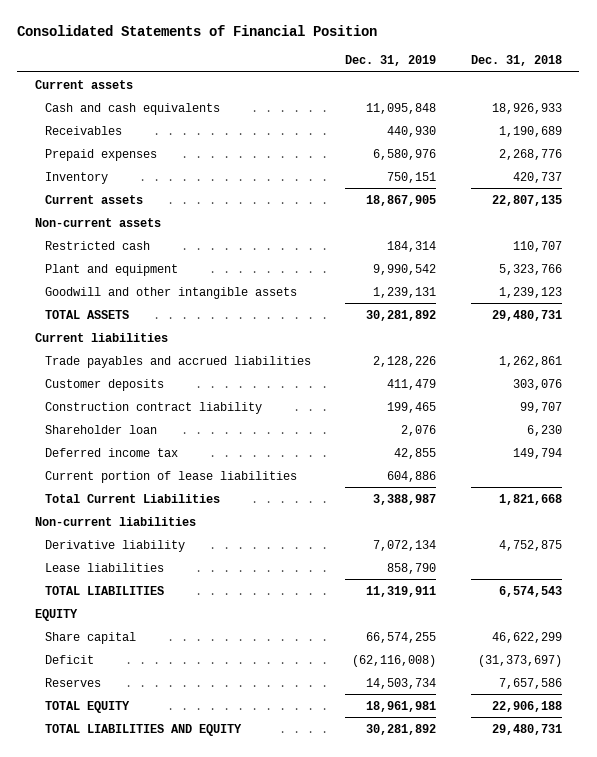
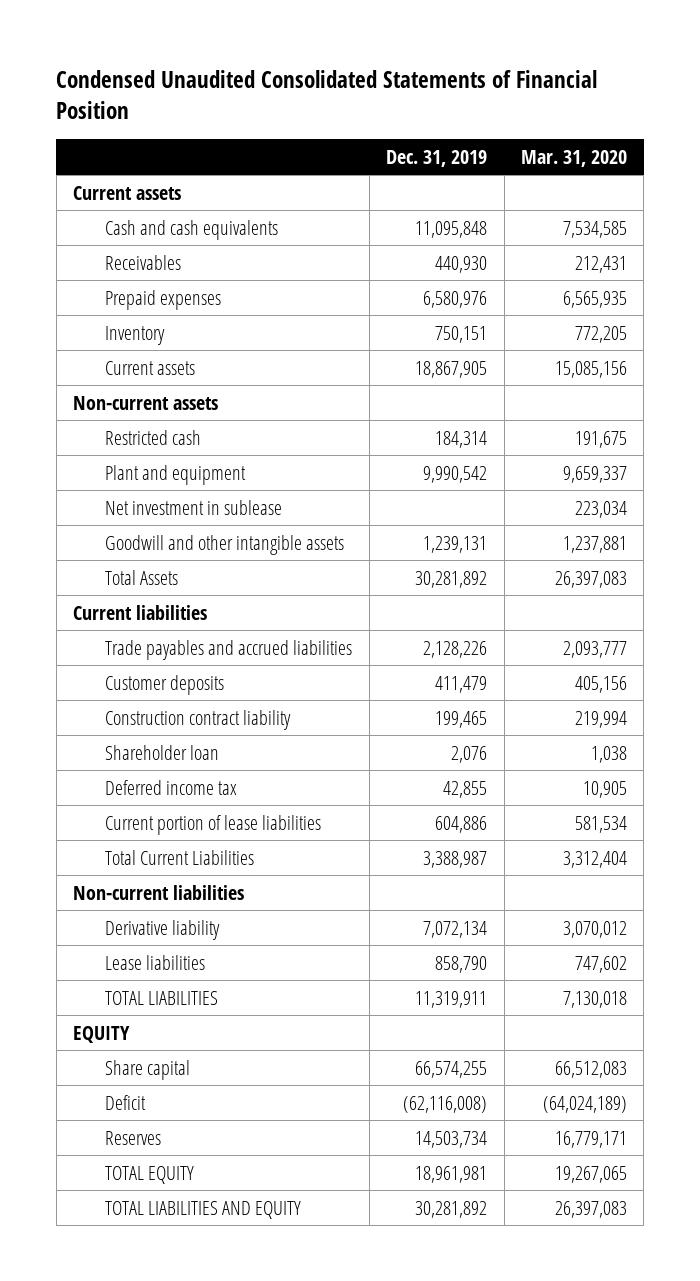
- Consolidated Statements of Financial Position
+ Condensed Unaudited Consolidated Statements of Financial Position
- | Dec. 31, 2019 | Dec. 31, 2018
+ | Dec. 31, 2019 | Mar. 31, 2020
+ Net investment in sublease | | 223,034
- TOTAL ASSETS | 30,281,892 | 29,480,731
+ Total Assets | 30,281,892 | 26,397,083

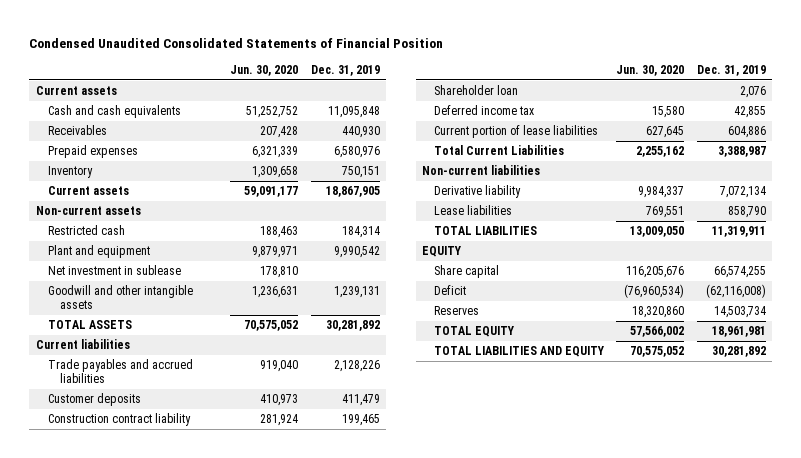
- | Dec. 31, 2019 | Mar. 31, 2020
+ | Jun. 30, 2020 | Dec. 31, 2019
- Total Assets | 30,281,892 | 26,397,083
+ TOTAL ASSETS | 70,575,052 | 30,281,892

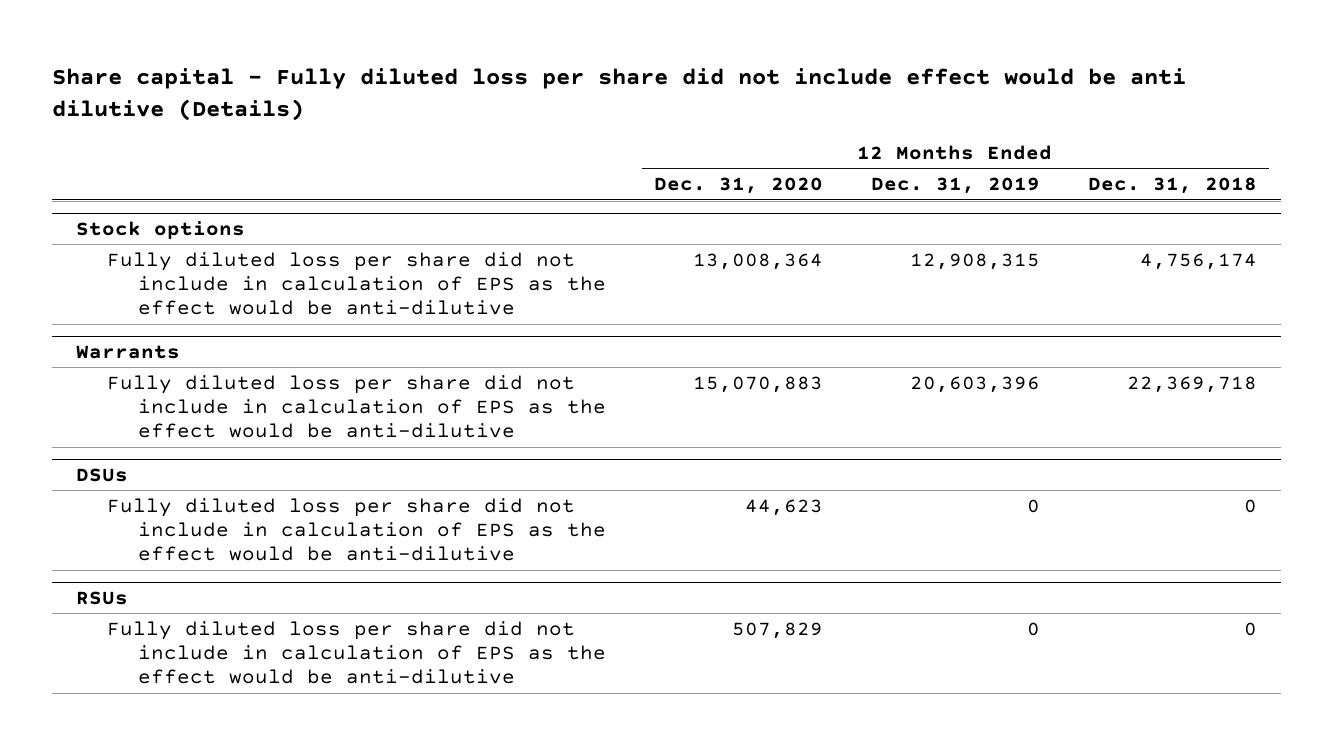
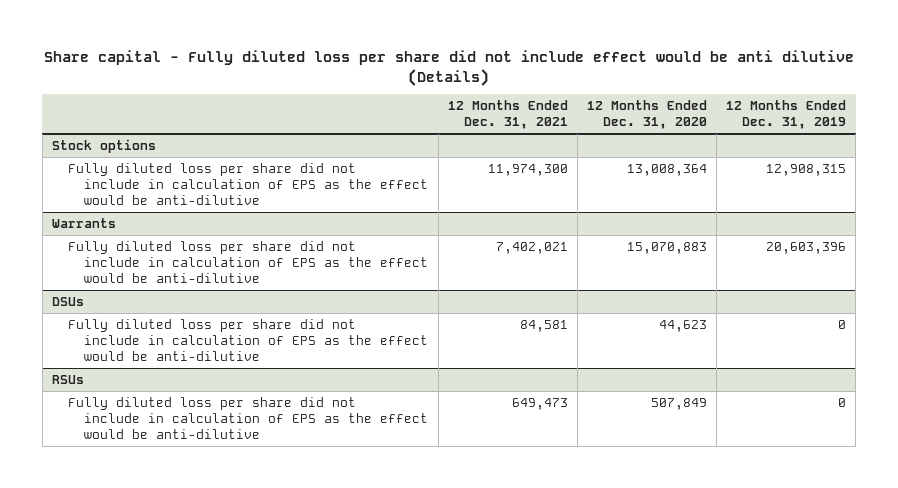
- | 12 Months Ended Dec. 31, 2020 | 12 Months Ended Dec. 31, 2019 | 12 Months Ended Dec. 31, 2018
+ | 12 Months Ended Dec. 31, 2021 | 12 Months Ended Dec. 31, 2020 | 12 Months Ended Dec. 31, 2019
@ RSUs
- Fully diluted loss per share did not include in calculation of EPS as the effect would be anti-dilutive | 507,829 | 0 | 0
+ Fully diluted loss per share did not include in calculation of EPS as the effect would be anti-dilutive | 649,473 | 507,849 | 0

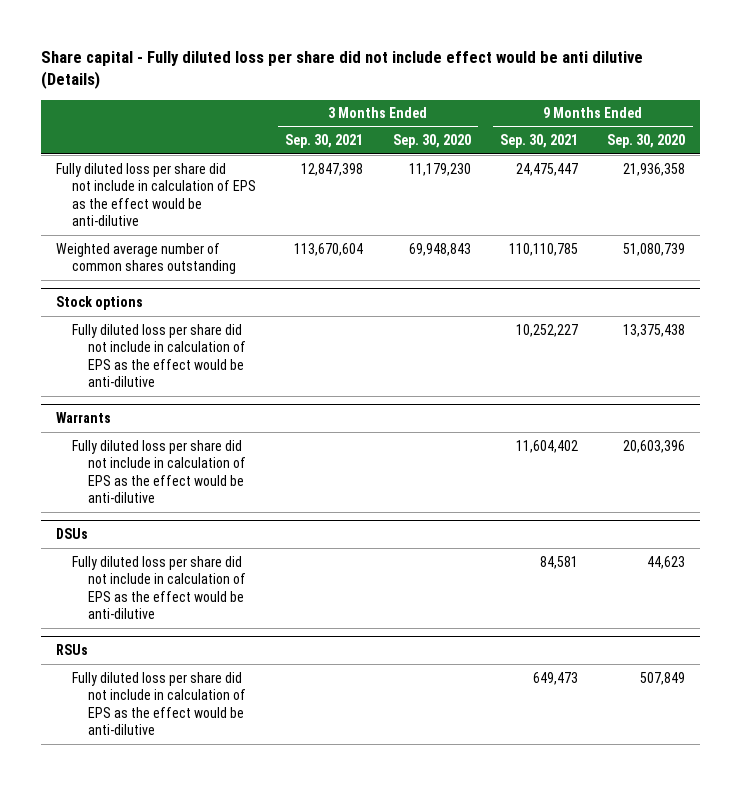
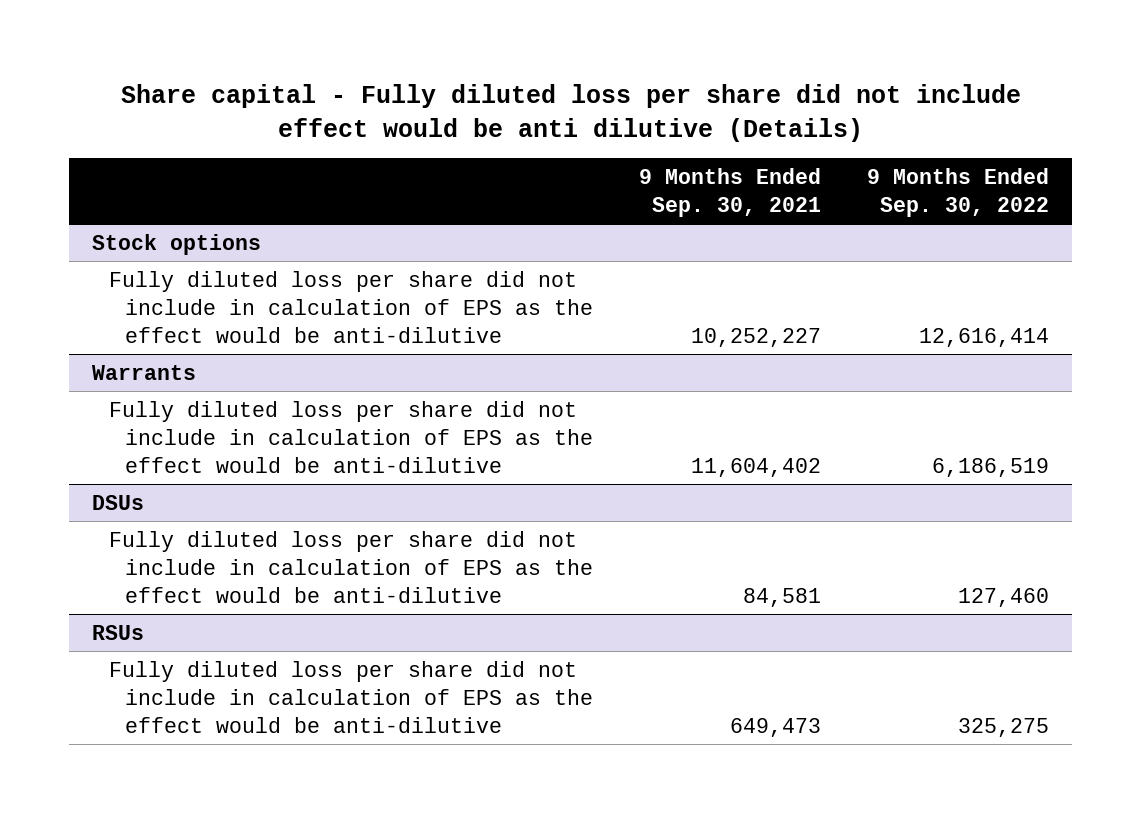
- | 3 Months Ended Sep. 30, 2021 | 3 Months Ended Sep. 30, 2020 | 9 Months Ended Sep. 30, 2021 | 9 Months Ended Sep. 30, 2020
+ | 9 Months Ended Sep. 30, 2021 | 9 Months Ended Sep. 30, 2022
- Fully diluted loss per share did not include in calculation of EPS as the effect would be anti-dilutive | 12,847,398 | 11,179,230 | 24,475,447 | 21,936,358
- Weighted average number of common shares outstanding | 113,670,604 | 69,948,843 | 110,110,785 | 51,080,739

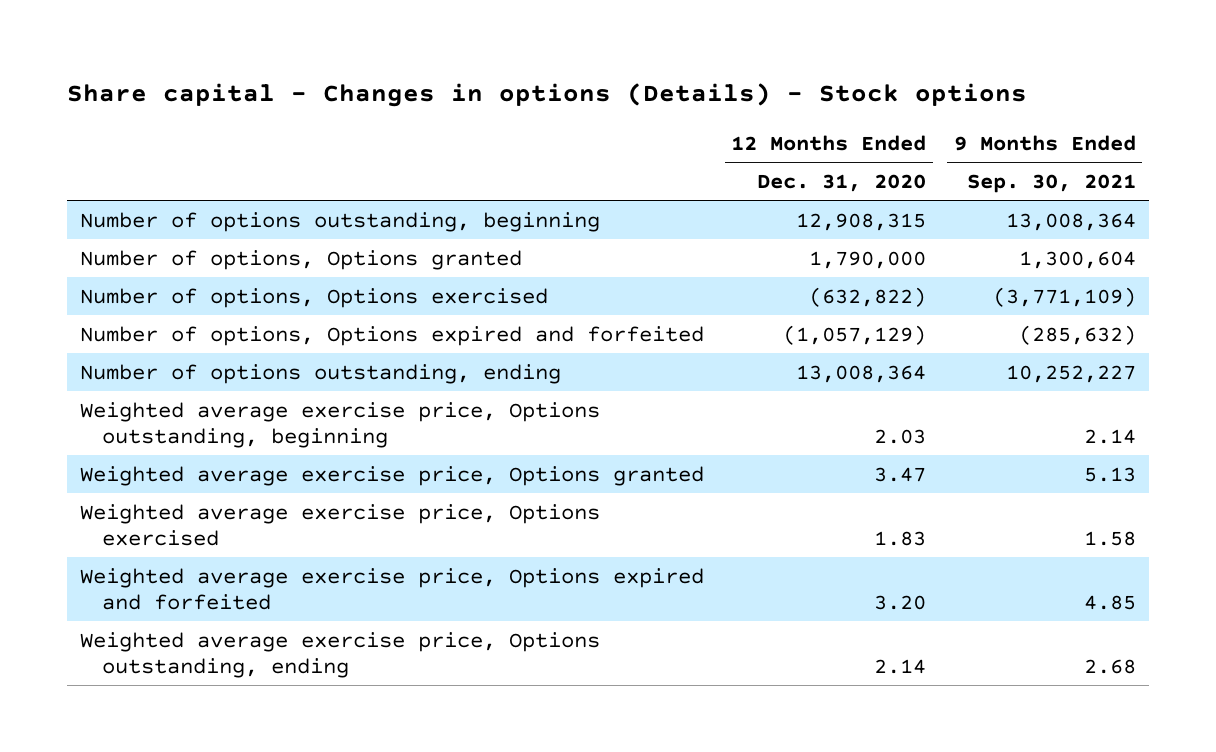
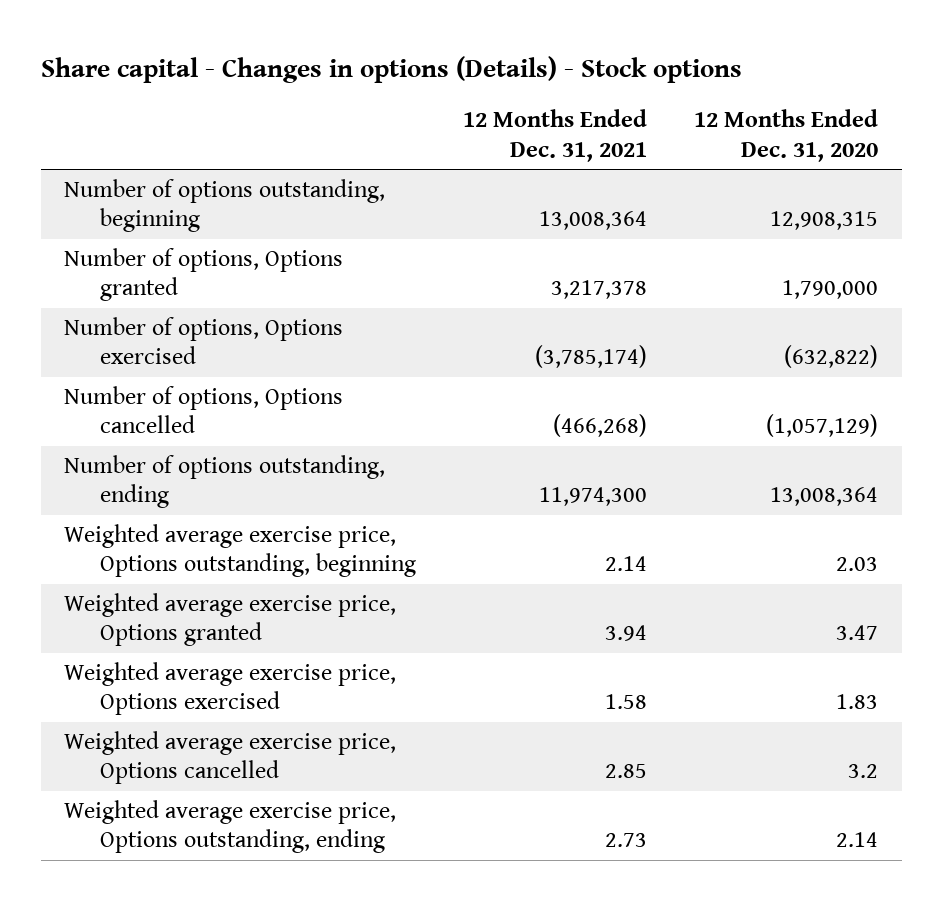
- | 12 Months Ended Dec. 31, 2020 | 9 Months Ended Sep. 30, 2021
+ | 12 Months Ended Dec. 31, 2021 | 12 Months Ended Dec. 31, 2020
- Number of options, Options expired and forfeited | (1,057,129) | (285,632)
+ Number of options, Options cancelled | (466,268) | (1,057,129)
- Weighted average exercise price, Options expired and forfeited | 3.20 | 4.85
+ Weighted average exercise price, Options cancelled | 2.85 | 3.2

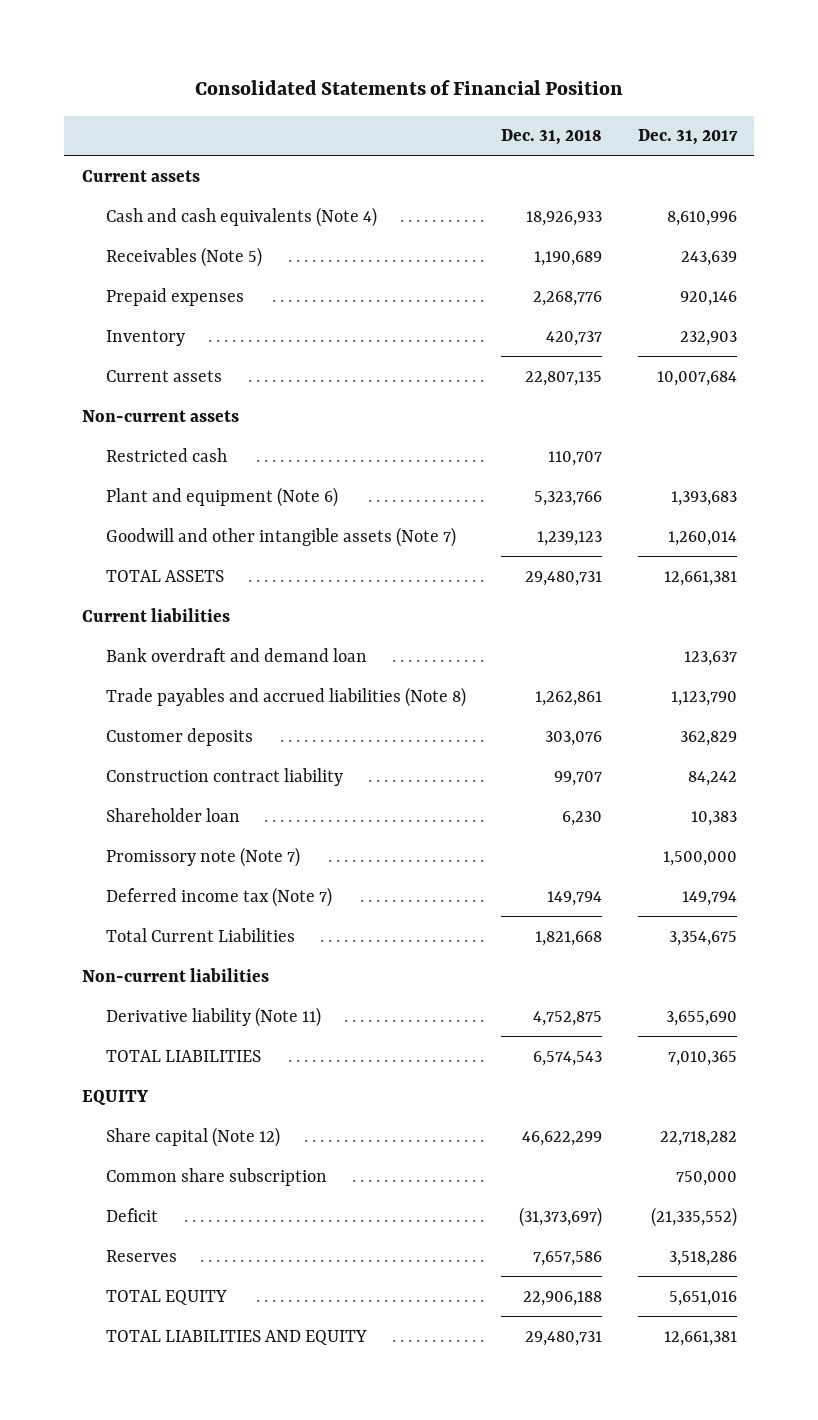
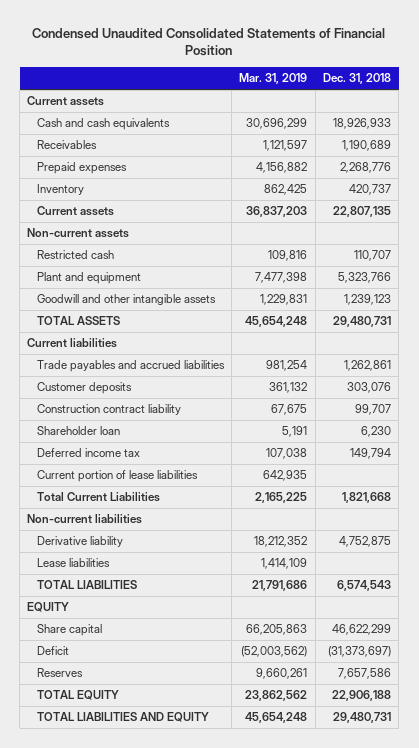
- Consolidated Statements of Financial Position
+ Condensed Unaudited Consolidated Statements of Financial Position
- | Dec. 31, 2018 | Dec. 31, 2017
+ | Mar. 31, 2019 | Dec. 31, 2018
- Cash and cash equivalents (Note 4) | 18,926,933 | 8,610,996
- Receivables (Note 5) | 1,190,689 | 243,639
+ Cash and cash equivalents | 30,696,299 | 18,926,933
+ Receivables | 1,121,597 | 1,190,689
- Plant and equipment (Note 6) | 5,323,766 | 1,393,683
- Goodwill and other intangible assets (Note 7) | 1,239,123 | 1,260,014
+ Plant and equipment | 7,477,398 | 5,323,766
+ Goodwill and other intangible assets | 1,229,831 | 1,239,123
- Bank overdraft and demand loan | | 123,637
- Trade payables and accrued liabilities (Note 8) | 1,262,861 | 1,123,790
+ Trade payables and accrued liabilities | 981,254 | 1,262,861
- Promissory note (Note 7) | | 1,500,000
- Deferred income tax (Note 7) | 149,794 | 149,794
+ Deferred income tax | 107,038 | 149,794
+ Current portion of lease liabilities | 642,935 |
- Derivative liability (Note 11) | 4,752,875 | 3,655,690
+ Derivative liability | 18,212,352 | 4,752,875
+ Lease liabilities | 1,414,109 |
- Share capital (Note 12) | 46,622,299 | 22,718,282
- Common share subscription | | 750,000
+ Share capital | 66,205,863 | 46,622,299

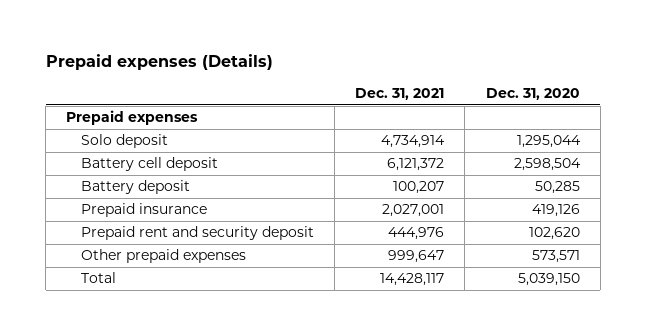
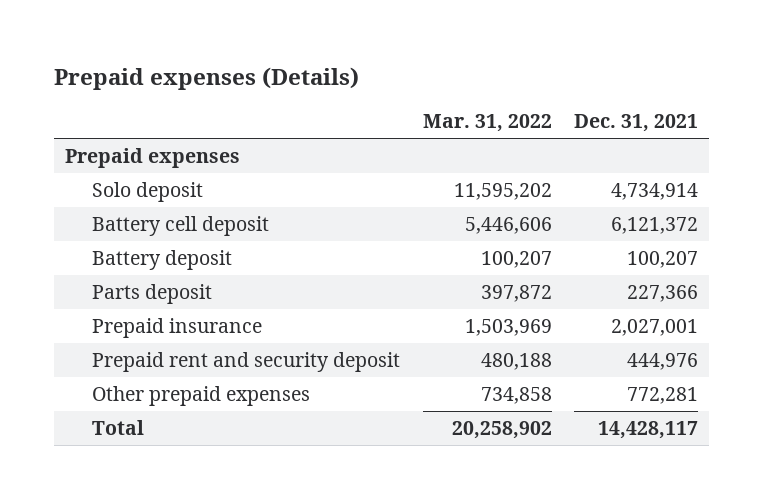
- | Dec. 31, 2021 | Dec. 31, 2020
+ | Mar. 31, 2022 | Dec. 31, 2021
+ Parts deposit | 397,872 | 227,366
- Other prepaid expenses | 999,647 | 573,571
+ Other prepaid expenses | 734,858 | 772,281

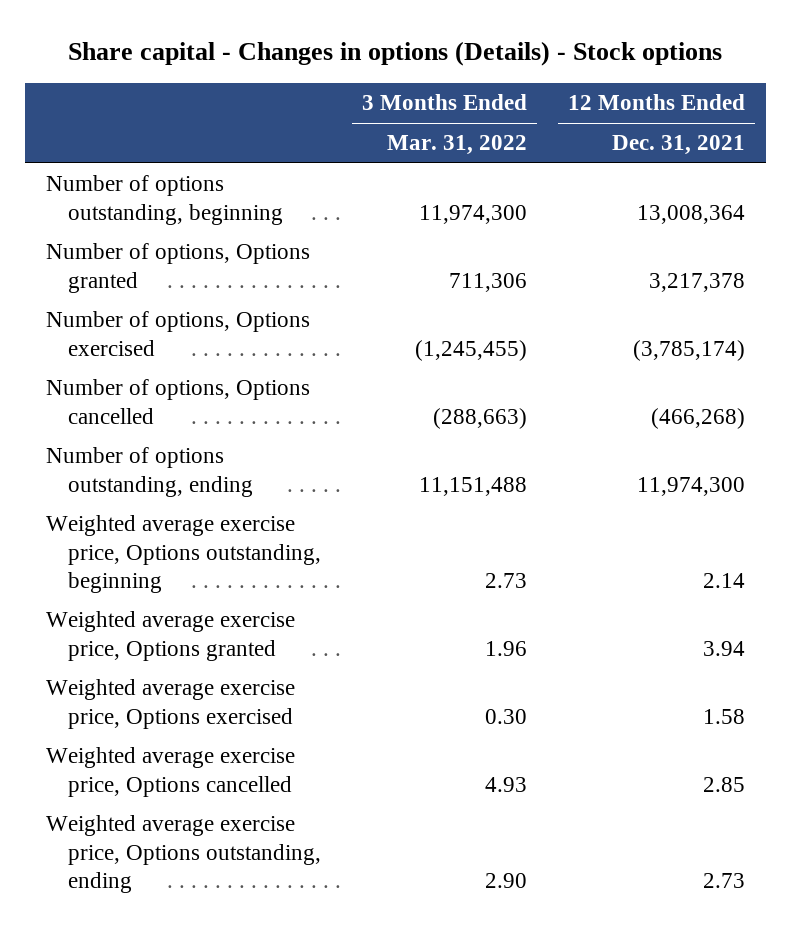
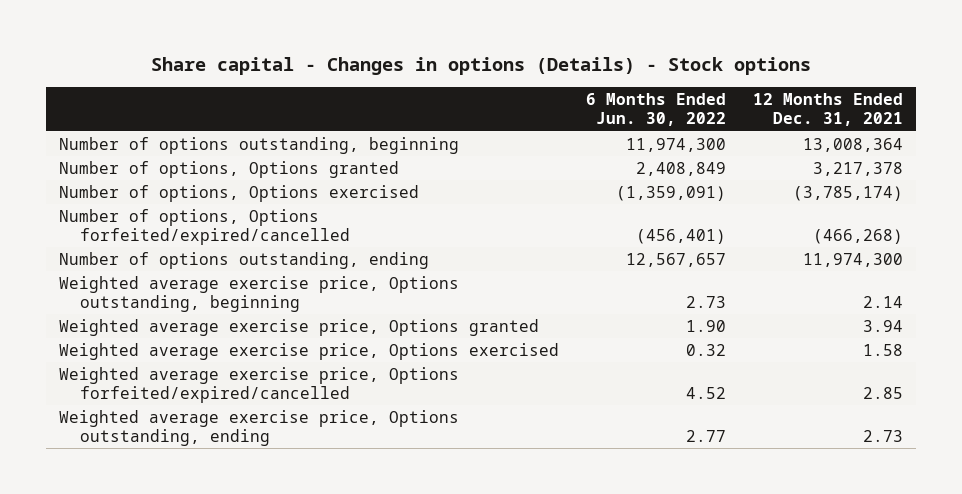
- | 3 Months Ended Mar. 31, 2022 | 12 Months Ended Dec. 31, 2021
+ | 6 Months Ended Jun. 30, 2022 | 12 Months Ended Dec. 31, 2021
- Number of options, Options cancelled | (288,663) | (466,268)
+ Number of options, Options forfeited/expired/cancelled | (456,401) | (466,268)
- Weighted average exercise price, Options cancelled | 4.93 | 2.85
+ Weighted average exercise price, Options forfeited/expired/cancelled | 4.52 | 2.85

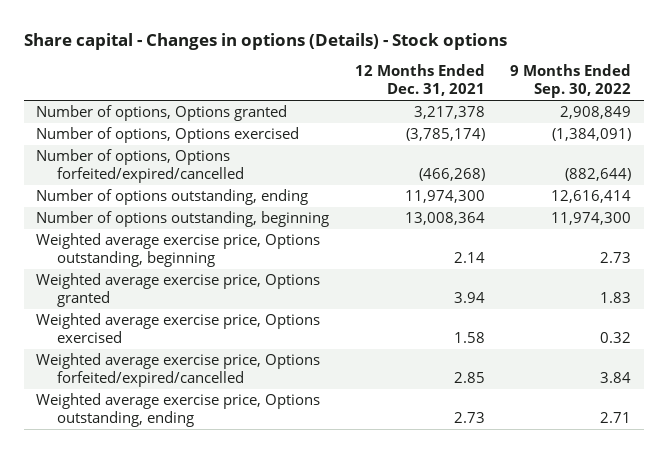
- | 6 Months Ended Jun. 30, 2022 | 12 Months Ended Dec. 31, 2021
+ | 12 Months Ended Dec. 31, 2021 | 9 Months Ended Sep. 30, 2022
moved down: Number of options outstanding, beginning | 13,008,364 | 11,974,300

